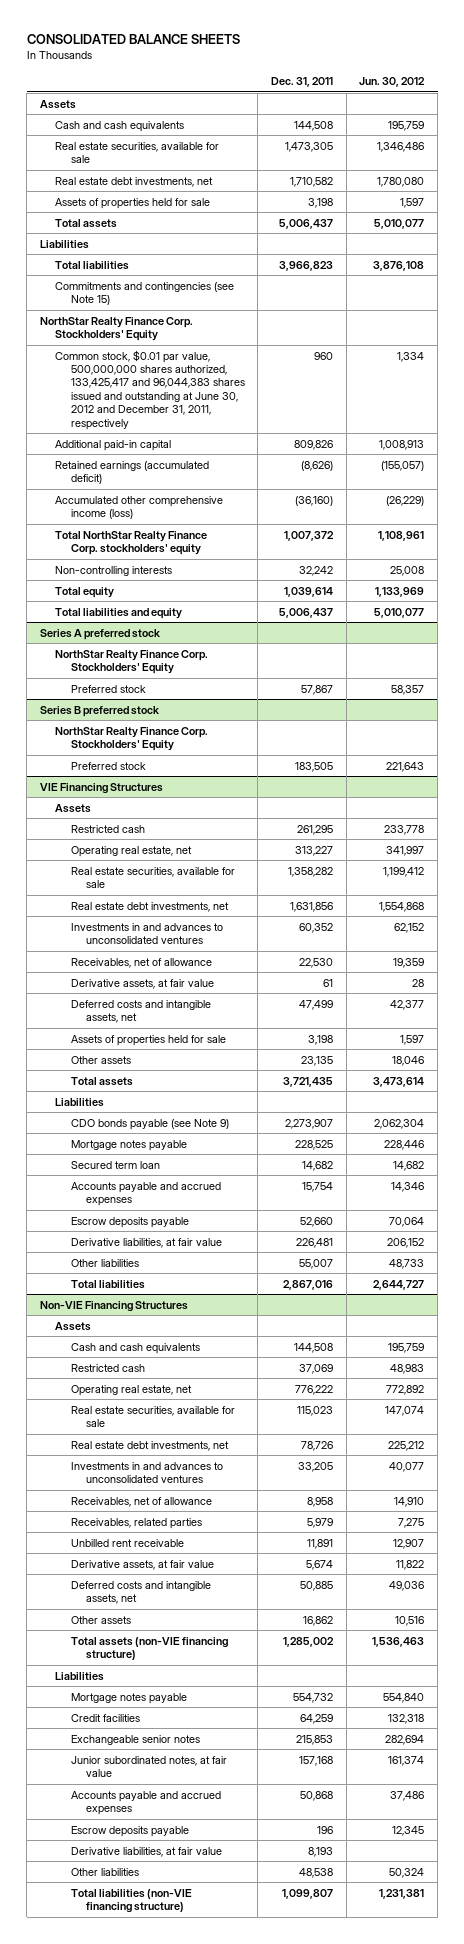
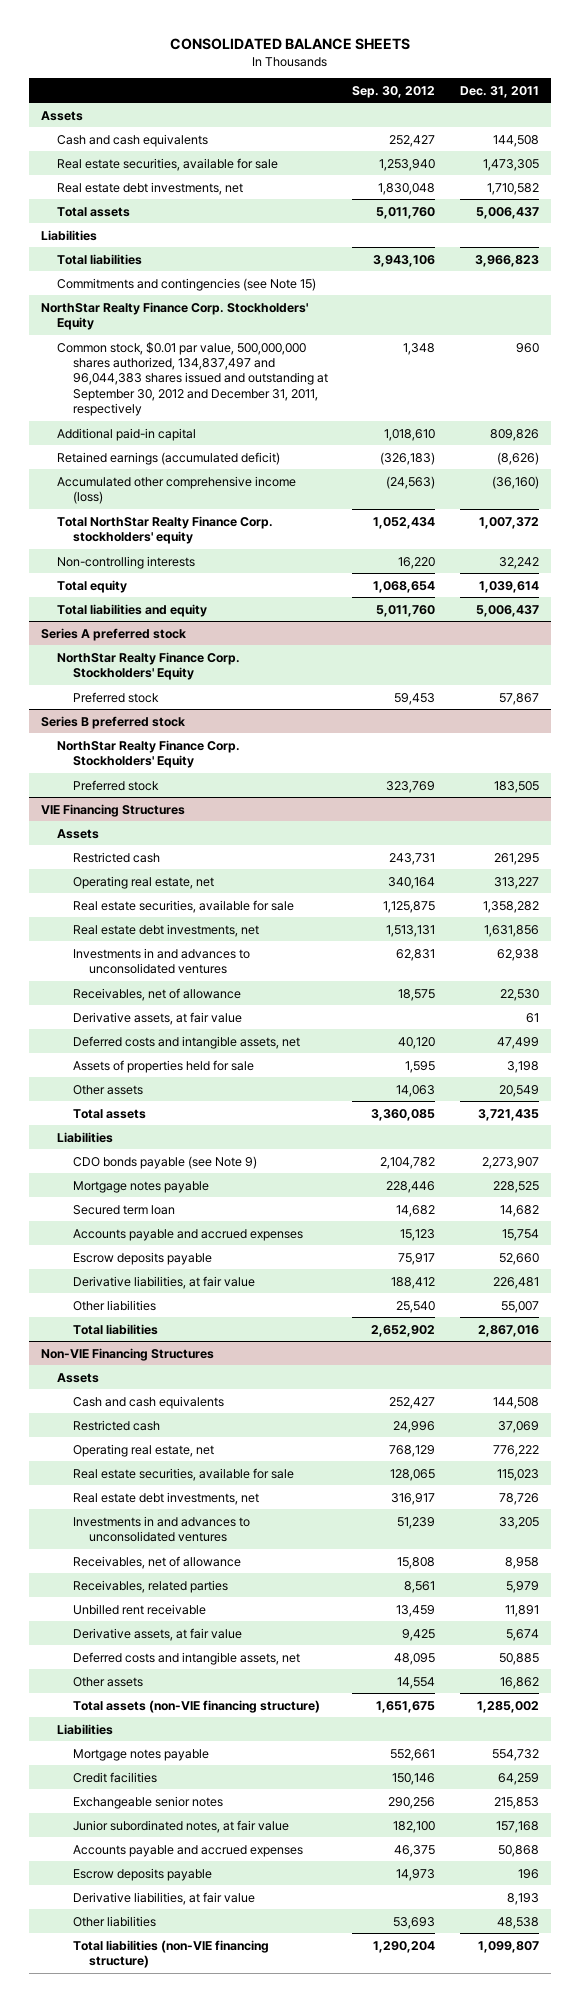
- | Dec. 31, 2011 | Jun. 30, 2012
+ | Sep. 30, 2012 | Dec. 31, 2011
- Assets of properties held for sale | 3,198 | 1,597
- Common stock, $0.01 par value, 500,000,000 shares authorized, 133,425,417 and 96,044,383 shares issued and outstanding at June 30, 2012 and December 31, 2011, respectively | 960 | 1,334
+ Common stock, $0.01 par value, 500,000,000 shares authorized, 134,837,497 and 96,044,383 shares issued and outstanding at September 30, 2012 and December 31, 2011, respectively | 1,348 | 960
@ VIE Financing Structures
- Investments in and advances to unconsolidated ventures | 60,352 | 62,152
+ Investments in and advances to unconsolidated ventures | 62,831 | 62,938
- Other assets | 23,135 | 18,046
+ Other assets | 14,063 | 20,549

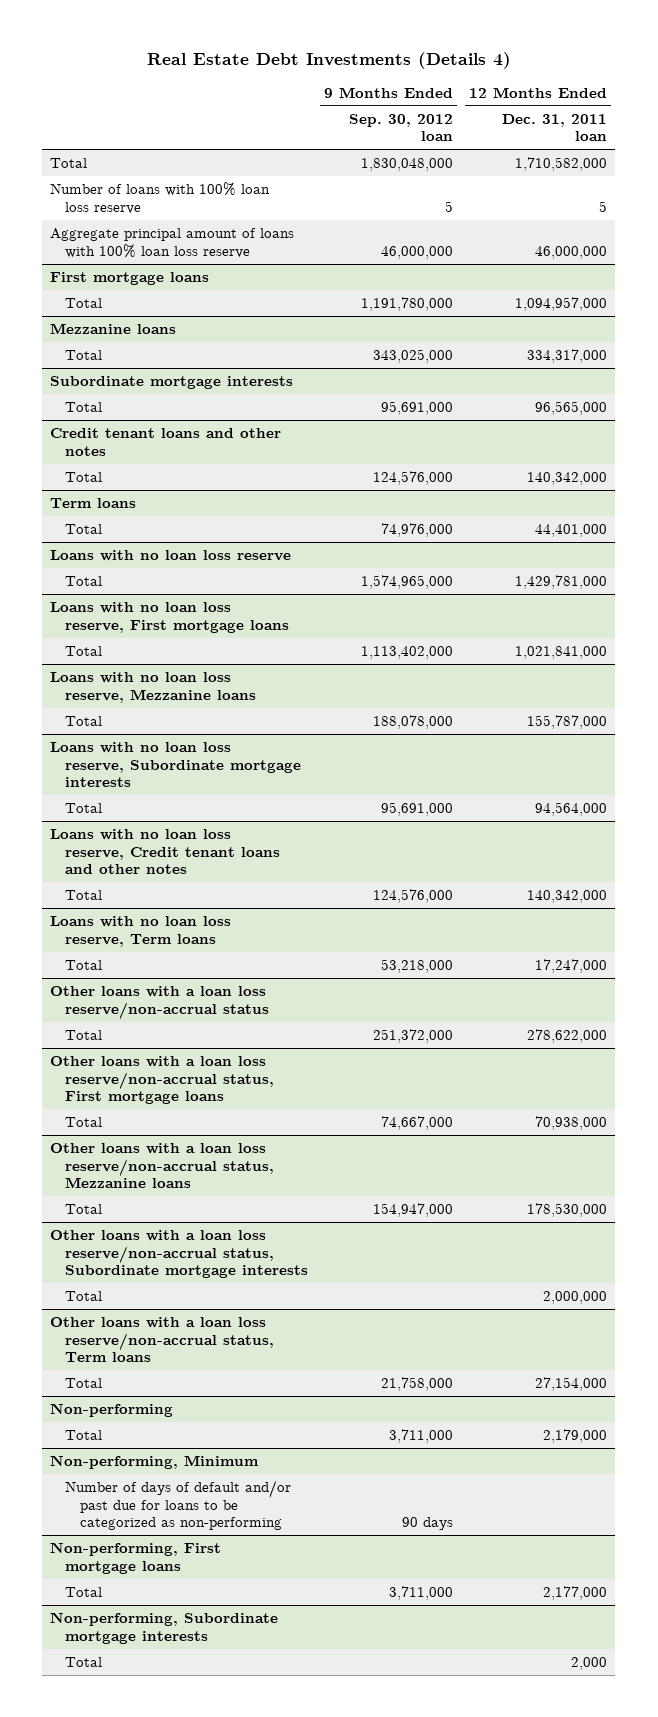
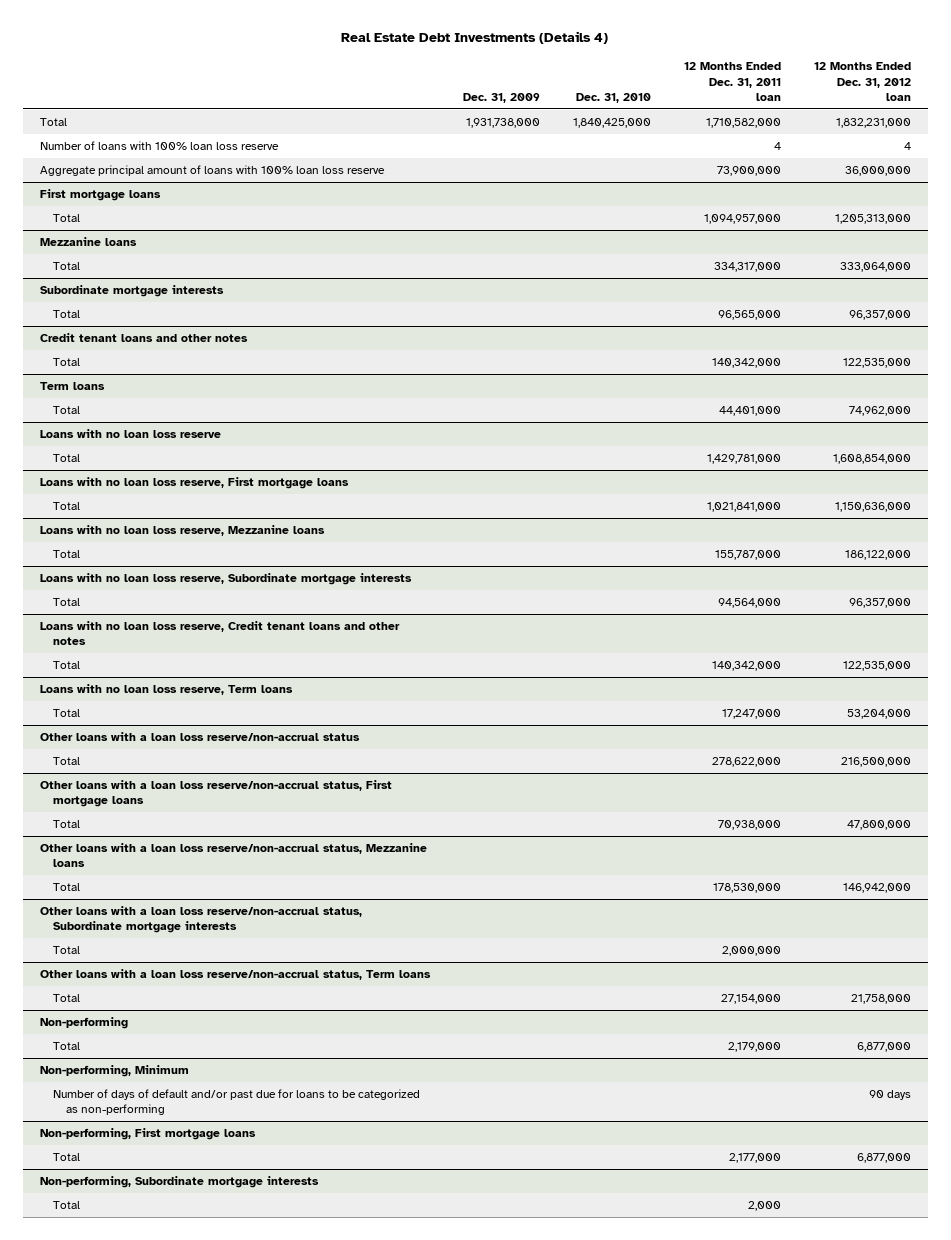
- | 9 Months Ended Sep. 30, 2012 loan | 12 Months Ended Dec. 31, 2011 loan
+ | Dec. 31, 2009 | Dec. 31, 2010 | 12 Months Ended Dec. 31, 2011 loan | 12 Months Ended Dec. 31, 2012 loan
- Number of loans with 100% loan loss reserve | 5 | 5
- Aggregate principal amount of loans with 100% loan loss reserve | 46,000,000 | 46,000,000
+ Number of loans with 100% loan loss reserve | | | 4 | 4
+ Aggregate principal amount of loans with 100% loan loss reserve | | | 73,900,000 | 36,000,000

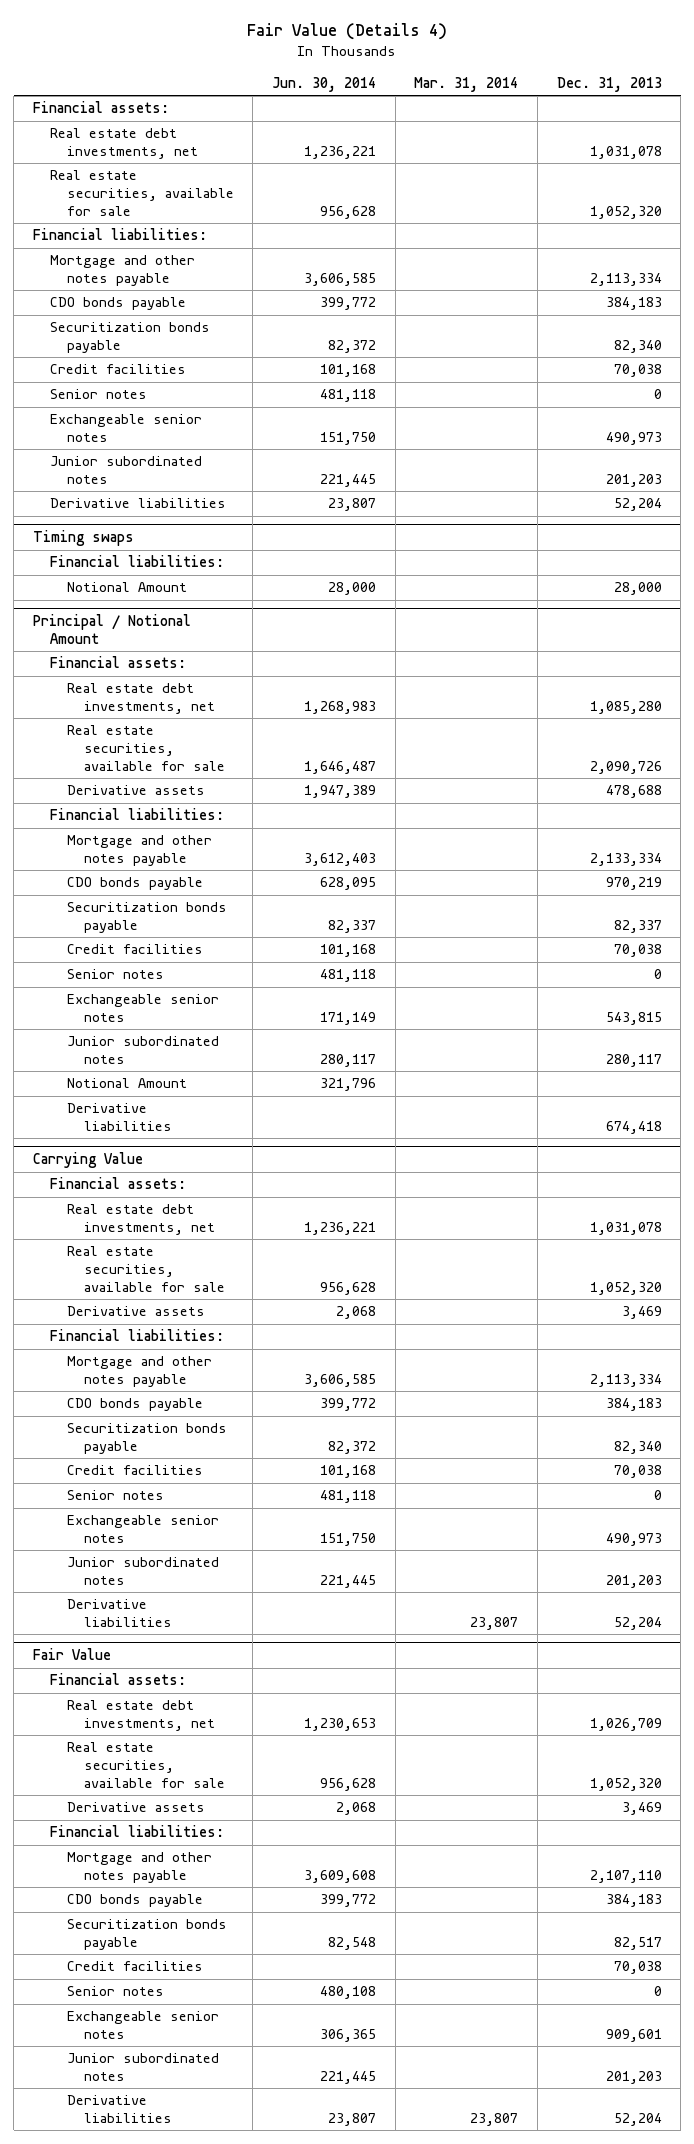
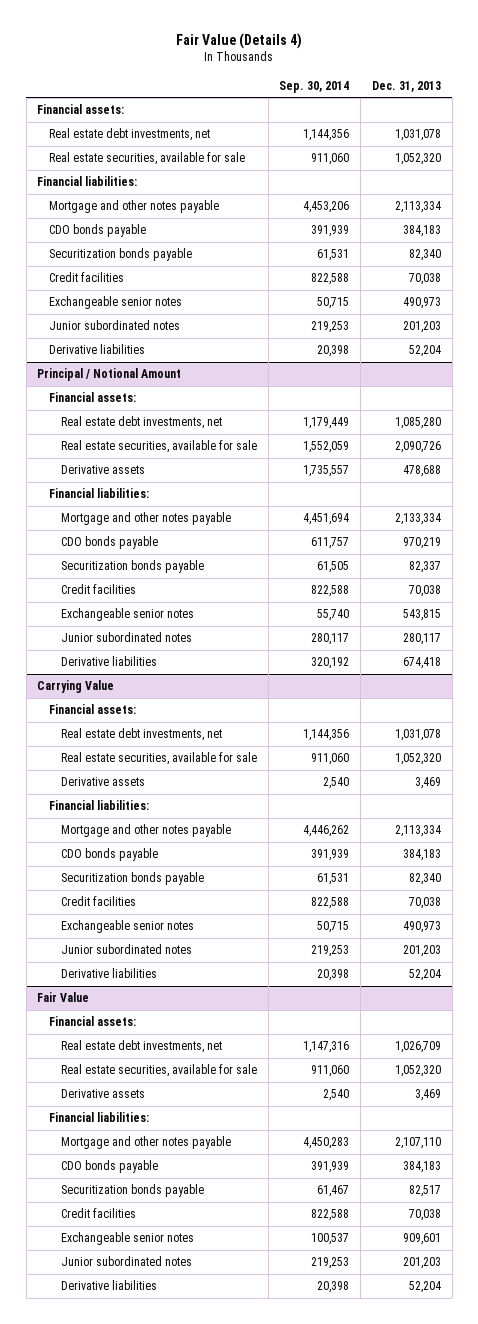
- | Jun. 30, 2014 | Mar. 31, 2014 | Dec. 31, 2013
+ | Sep. 30, 2014 | Dec. 31, 2013
- Senior notes | 481,118 | | 0
- Timing swaps
- Financial liabilities:
- Notional Amount | 28,000 | | 28,000
@ Principal / Notional Amount
- Senior notes | 481,118 | | 0
- Notional Amount | 321,796 | |
@ Carrying Value
- Senior notes | 481,118 | | 0
@ Fair Value
- Senior notes | 480,108 | | 0

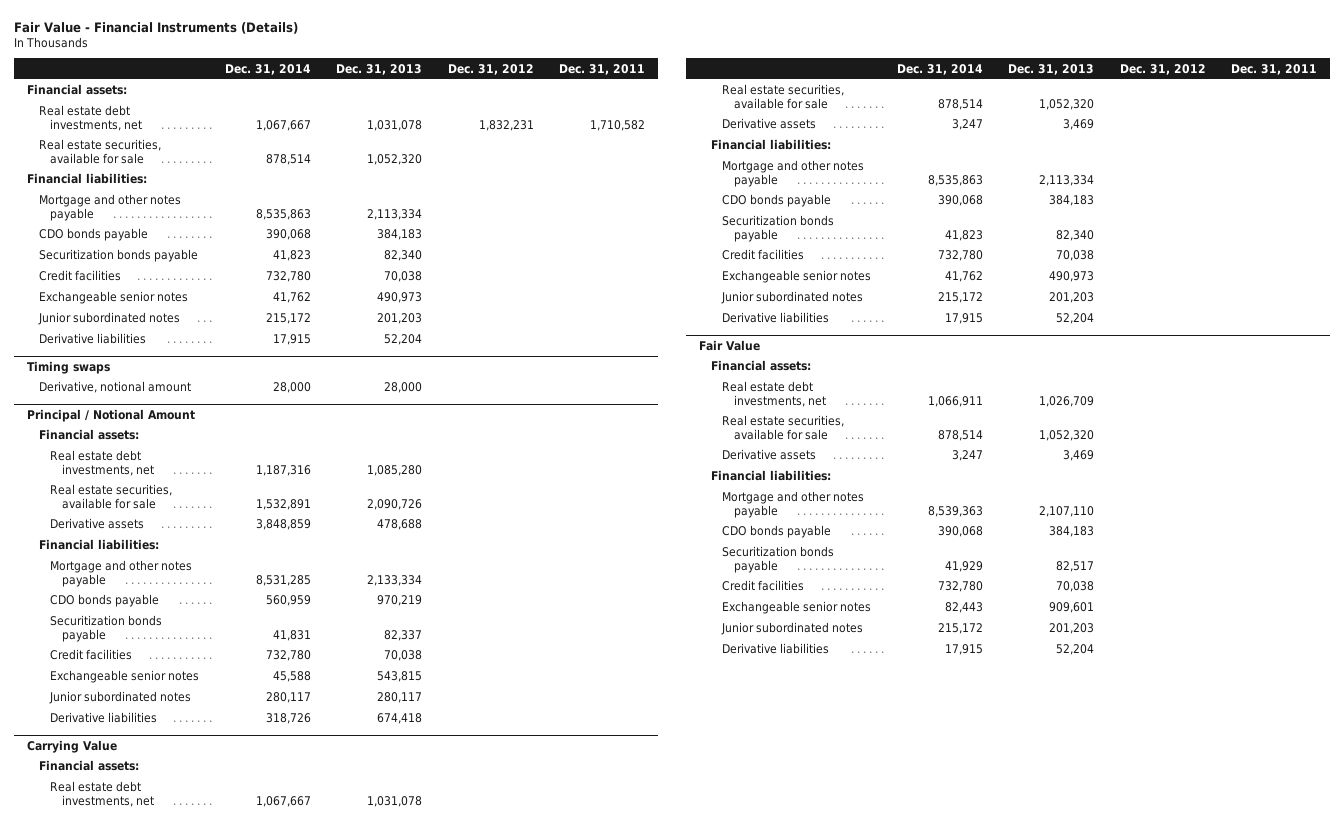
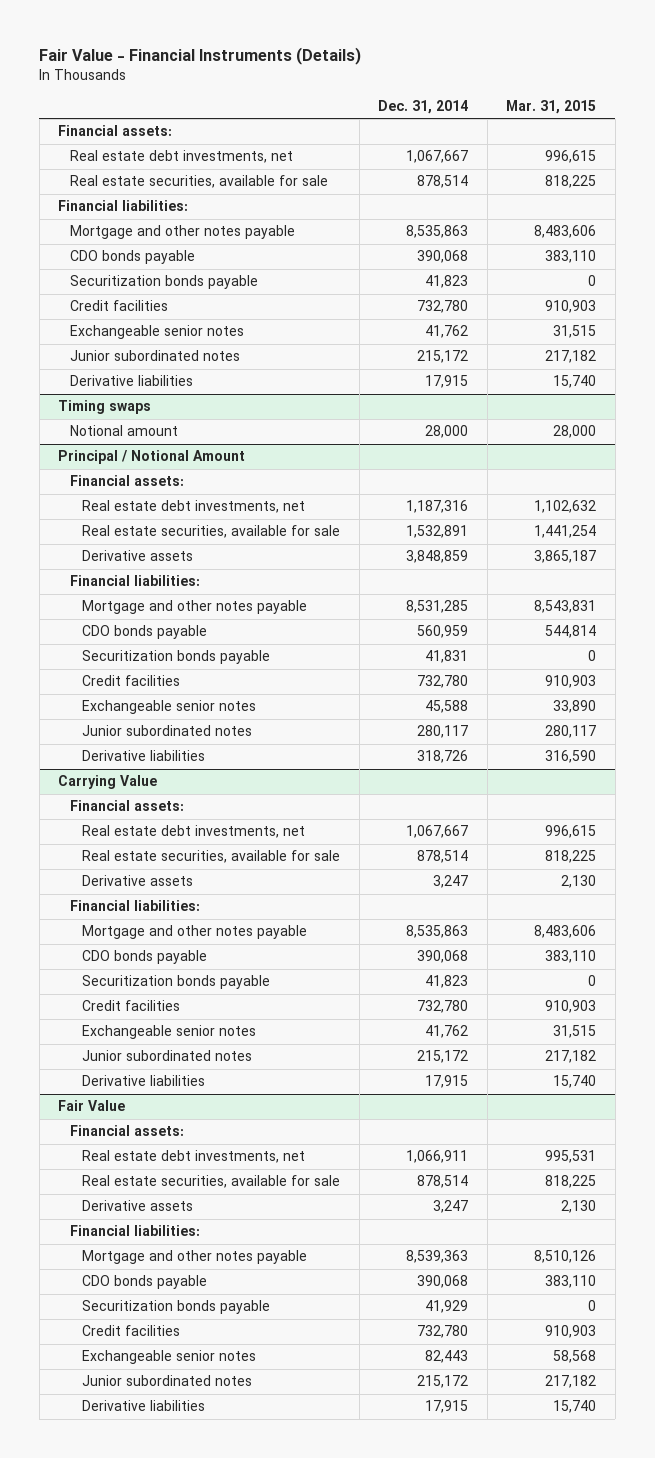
- | Dec. 31, 2014 | Dec. 31, 2013 | Dec. 31, 2012 | Dec. 31, 2011
+ | Dec. 31, 2014 | Mar. 31, 2015
@ Timing swaps
- Derivative, notional amount | 28,000 | 28,000 | |
+ Notional amount | 28,000 | 28,000

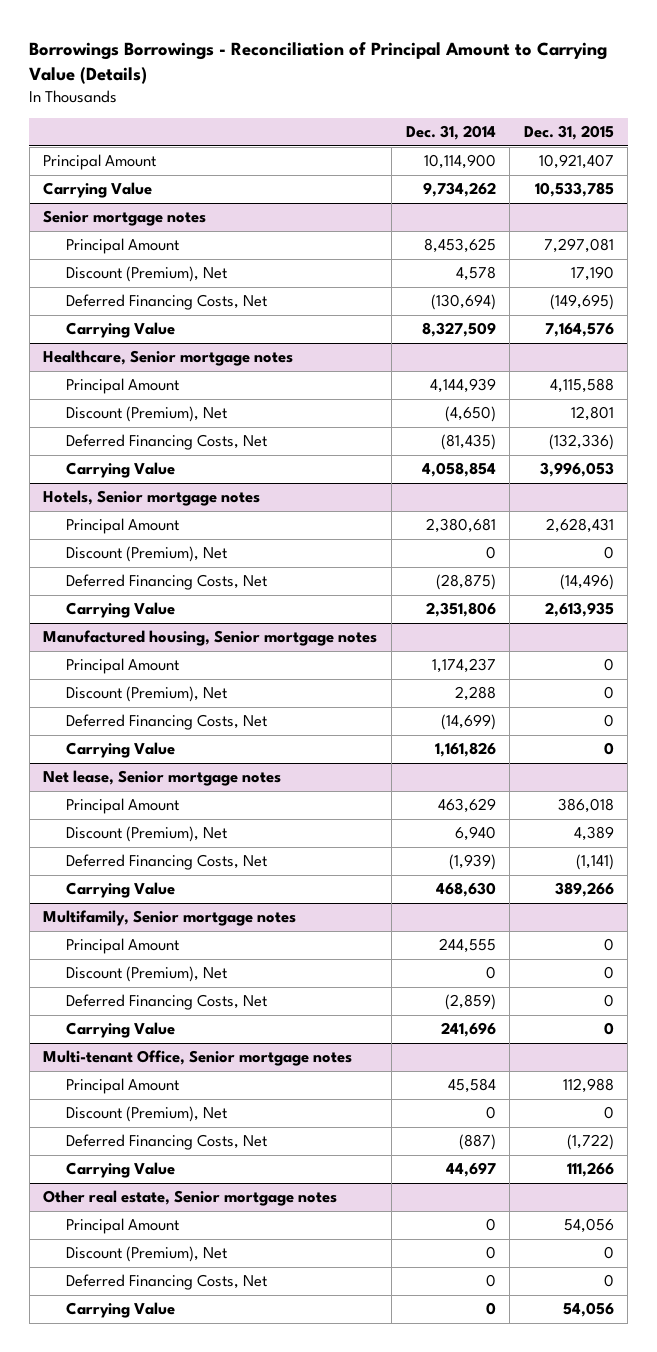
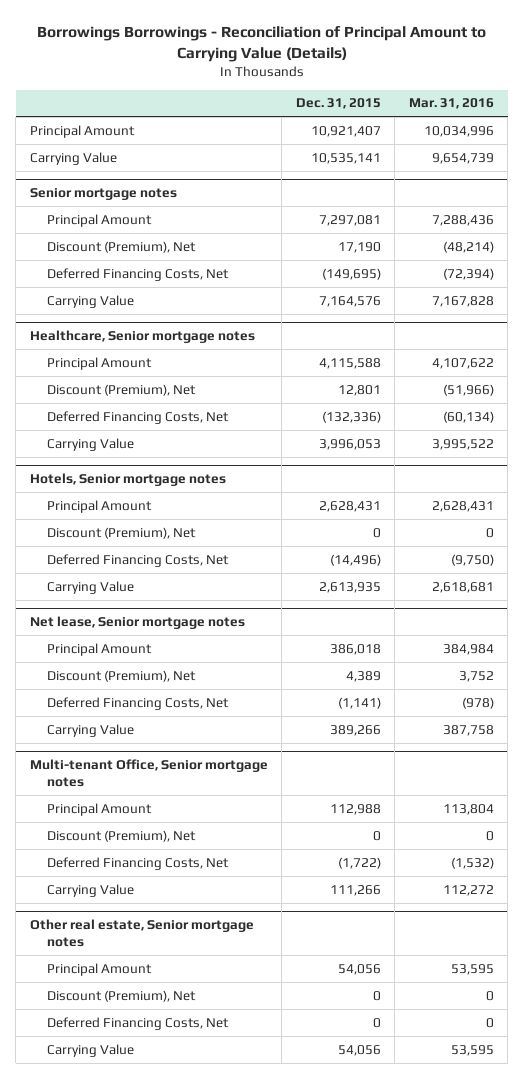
- | Dec. 31, 2014 | Dec. 31, 2015
+ | Dec. 31, 2015 | Mar. 31, 2016
- Carrying Value | 9,734,262 | 10,533,785
+ Carrying Value | 10,535,141 | 9,654,739
- Manufactured housing, Senior mortgage notes
- Principal Amount | 1,174,237 | 0
- Discount (Premium), Net | 2,288 | 0
- Deferred Financing Costs, Net | (14,699) | 0
- Carrying Value | 1,161,826 | 0
- Multifamily, Senior mortgage notes
- Principal Amount | 244,555 | 0
- Discount (Premium), Net | 0 | 0
- Deferred Financing Costs, Net | (2,859) | 0
- Carrying Value | 241,696 | 0

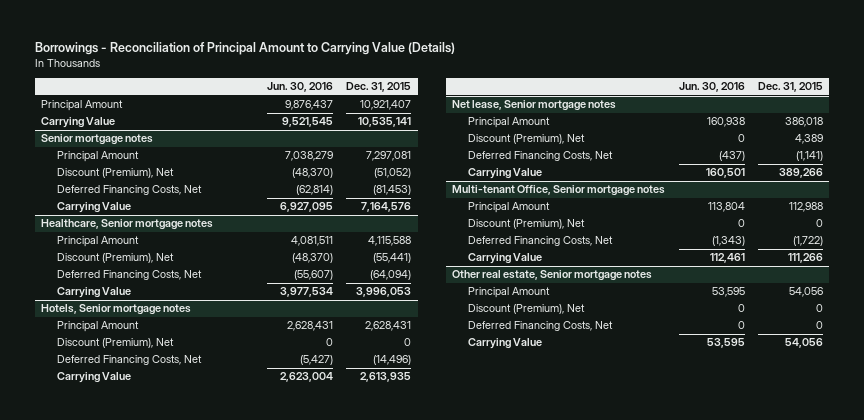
- Borrowings Borrowings - Reconciliation of Principal Amount to Carrying Value (Details)
+ Borrowings - Reconciliation of Principal Amount to Carrying Value (Details)
- | Dec. 31, 2015 | Mar. 31, 2016
+ | Jun. 30, 2016 | Dec. 31, 2015
@ Senior mortgage notes
- Discount (Premium), Net | 17,190 | (48,214)
- Deferred Financing Costs, Net | (149,695) | (72,394)
+ Discount (Premium), Net | (48,370) | (51,052)
+ Deferred Financing Costs, Net | (62,814) | (81,453)
@ Healthcare, Senior mortgage notes
- Discount (Premium), Net | 12,801 | (51,966)
- Deferred Financing Costs, Net | (132,336) | (60,134)
+ Discount (Premium), Net | (48,370) | (55,441)
+ Deferred Financing Costs, Net | (55,607) | (64,094)

